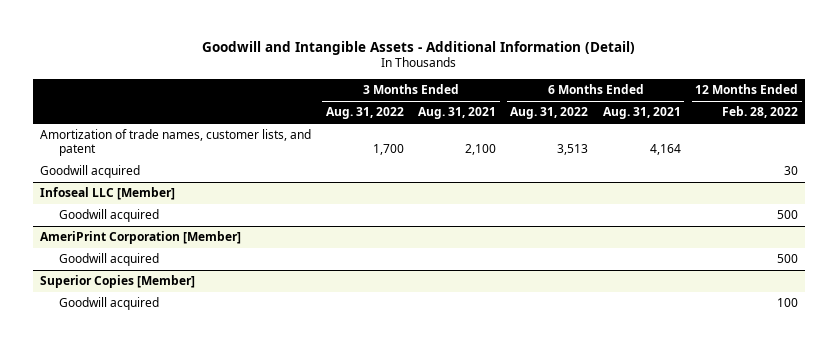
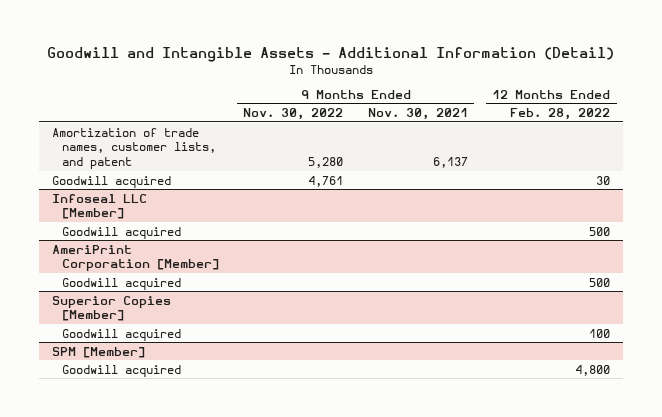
- | 3 Months Ended Aug. 31, 2022 | 3 Months Ended Aug. 31, 2021 | 6 Months Ended Aug. 31, 2022 | 6 Months Ended Aug. 31, 2021 | 12 Months Ended Feb. 28, 2022
+ | 9 Months Ended Nov. 30, 2022 | 9 Months Ended Nov. 30, 2021 | 12 Months Ended Feb. 28, 2022
+ SPM [Member]
+ Goodwill acquired | | | 4,800

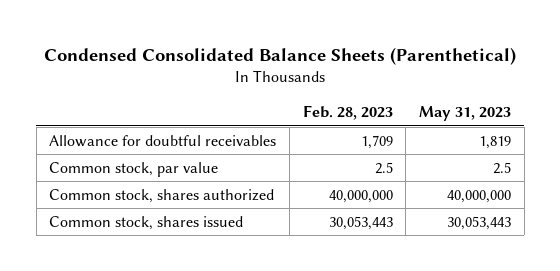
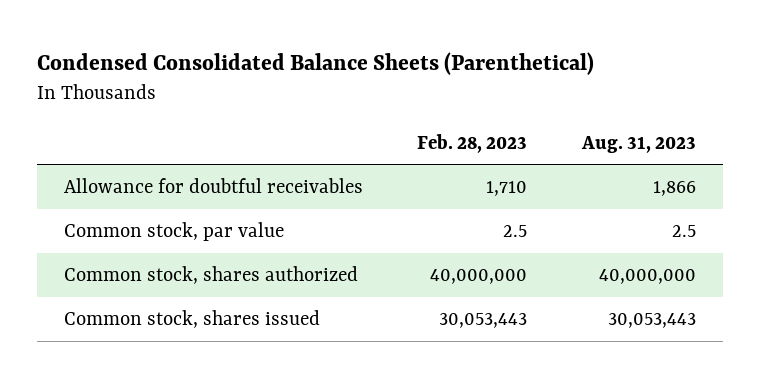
- | Feb. 28, 2023 | May 31, 2023
+ | Feb. 28, 2023 | Aug. 31, 2023
- Allowance for doubtful receivables | 1,709 | 1,819
+ Allowance for doubtful receivables | 1,710 | 1,866

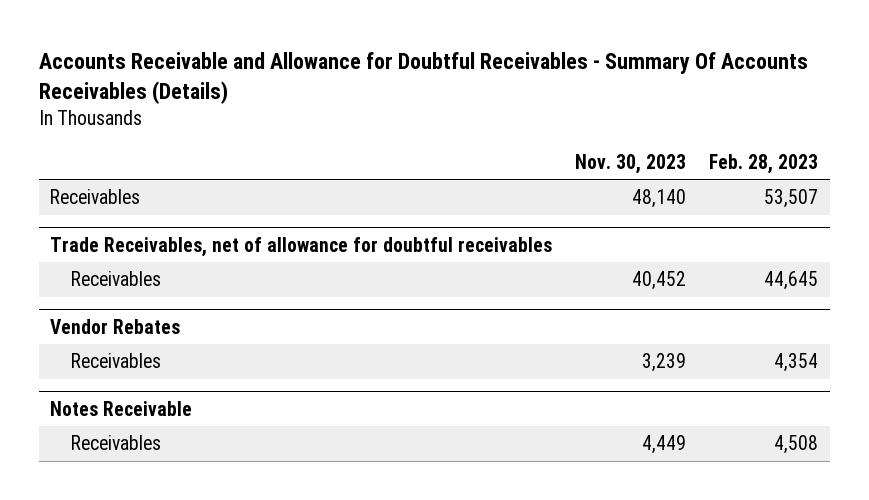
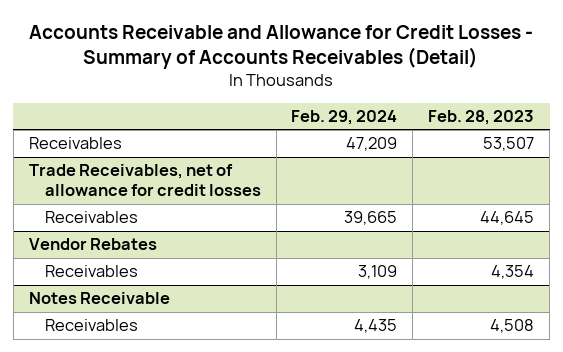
- Accounts Receivable and Allowance for Doubtful Receivables - Summary Of Accounts Receivables (Details)
+ Accounts Receivable and Allowance for Credit Losses - Summary of Accounts Receivables (Detail)
- | Nov. 30, 2023 | Feb. 28, 2023
+ | Feb. 29, 2024 | Feb. 28, 2023
- Trade Receivables, net of allowance for doubtful receivables
+ Trade Receivables, net of allowance for credit losses

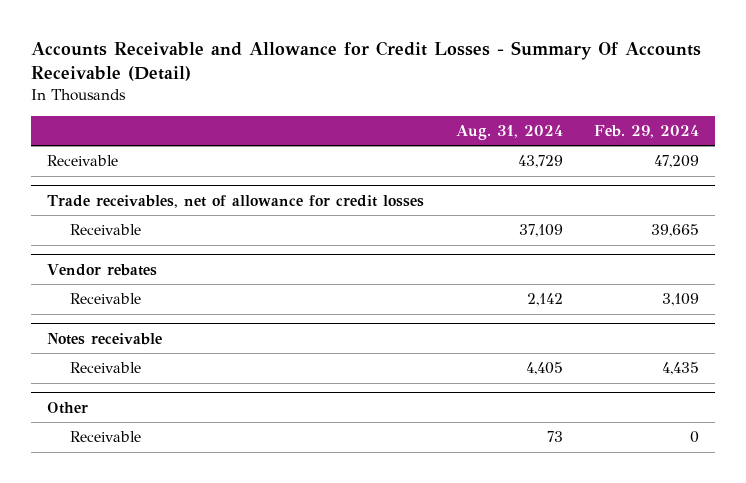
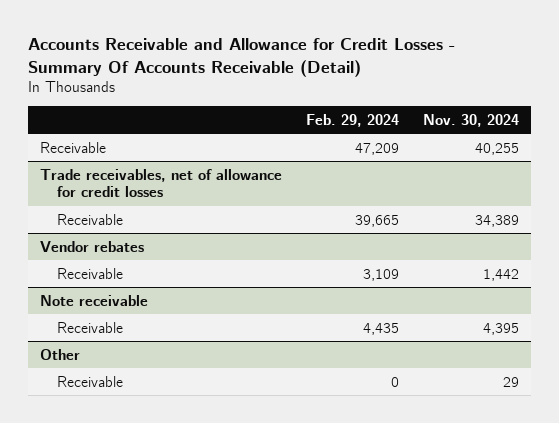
- | Aug. 31, 2024 | Feb. 29, 2024
+ | Feb. 29, 2024 | Nov. 30, 2024
- Notes receivable
+ Note receivable

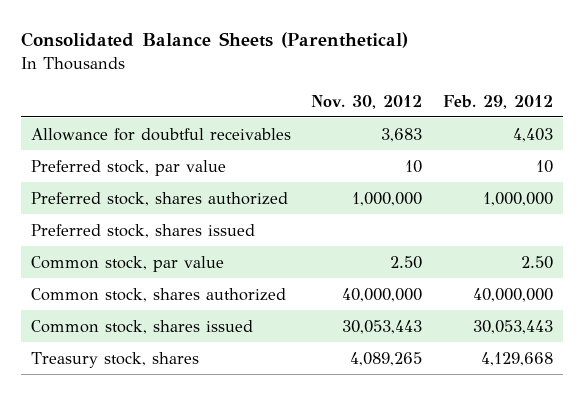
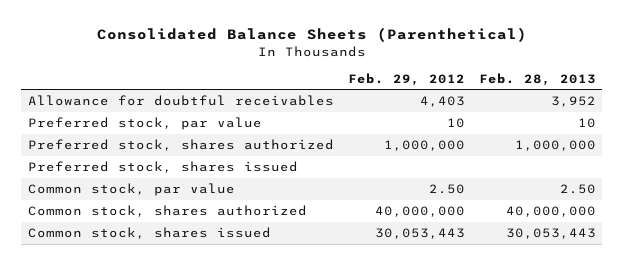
- | Nov. 30, 2012 | Feb. 29, 2012
+ | Feb. 29, 2012 | Feb. 28, 2013
- Treasury stock, shares | 4,089,265 | 4,129,668

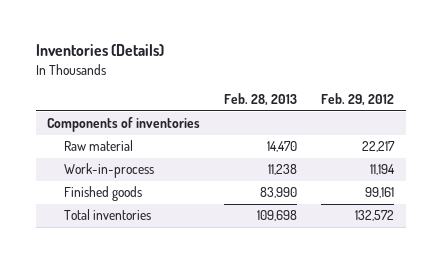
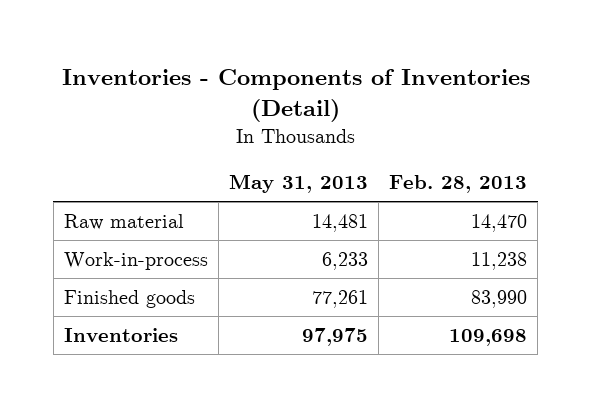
- Inventories (Details)
+ Inventories - Components of Inventories (Detail)
- | Feb. 28, 2013 | Feb. 29, 2012
+ | May 31, 2013 | Feb. 28, 2013
- Components of inventories
- Total inventories | 109,698 | 132,572
+ Inventories | 97,975 | 109,698

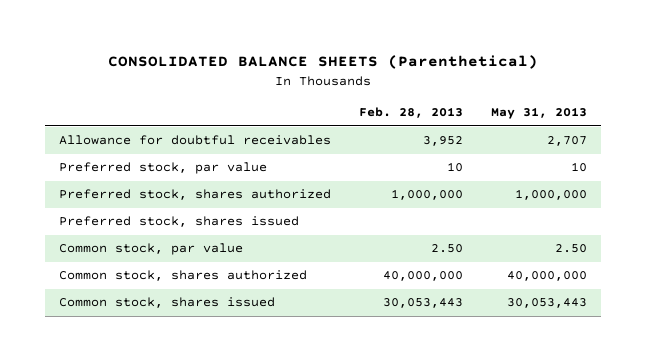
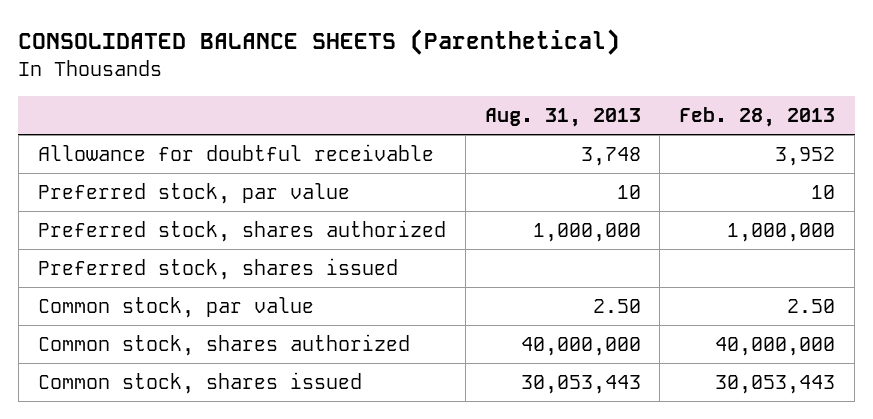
- | Feb. 28, 2013 | May 31, 2013
+ | Aug. 31, 2013 | Feb. 28, 2013
- Allowance for doubtful receivables | 3,952 | 2,707
+ Allowance for doubtful receivable | 3,748 | 3,952

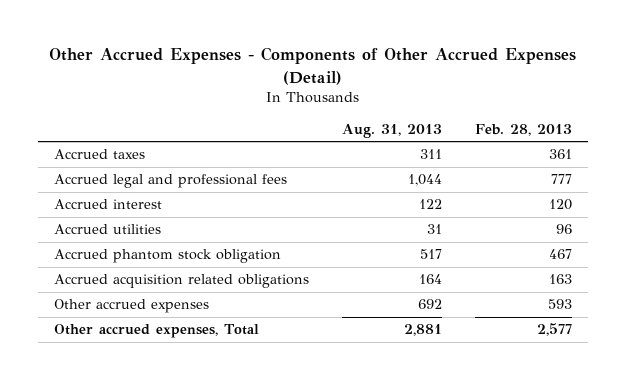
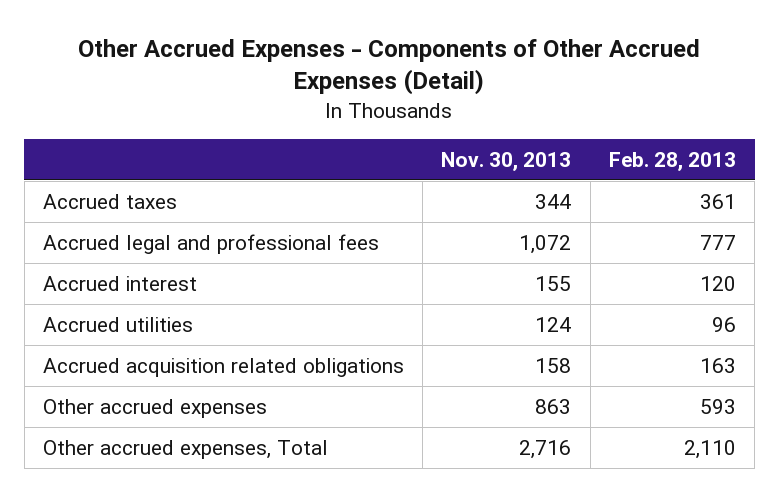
- | Aug. 31, 2013 | Feb. 28, 2013
+ | Nov. 30, 2013 | Feb. 28, 2013
- Accrued phantom stock obligation | 517 | 467
- Other accrued expenses, Total | 2,881 | 2,577
+ Other accrued expenses, Total | 2,716 | 2,110

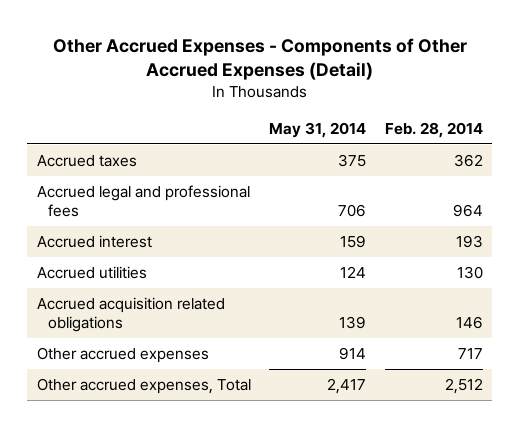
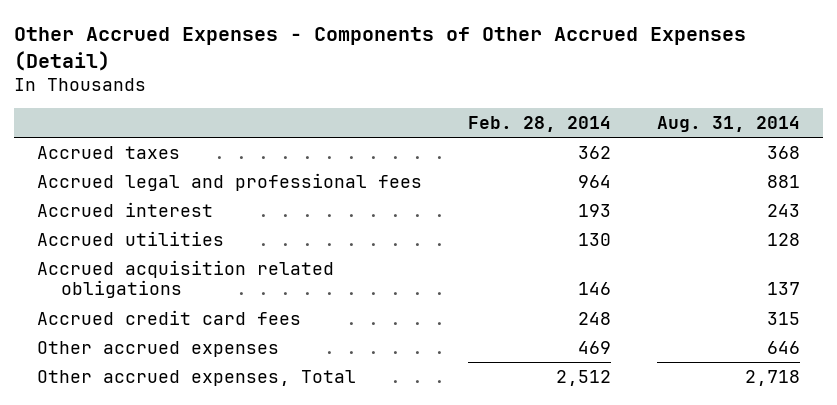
- | May 31, 2014 | Feb. 28, 2014
+ | Feb. 28, 2014 | Aug. 31, 2014
- Other accrued expenses | 914 | 717
+ Accrued credit card fees | 248 | 315
+ Other accrued expenses | 469 | 646

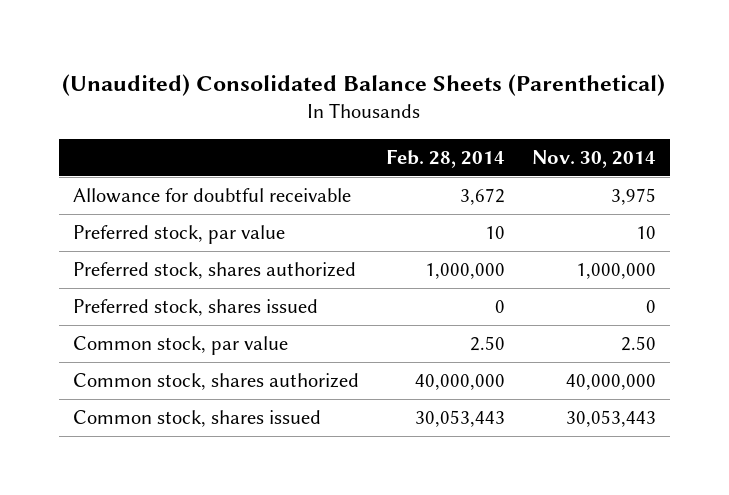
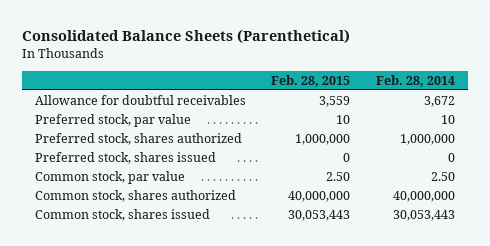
- (Unaudited) Consolidated Balance Sheets (Parenthetical)
+ Consolidated Balance Sheets (Parenthetical)
- | Feb. 28, 2014 | Nov. 30, 2014
+ | Feb. 28, 2015 | Feb. 28, 2014
- Allowance for doubtful receivable | 3,672 | 3,975
+ Allowance for doubtful receivables | 3,559 | 3,672

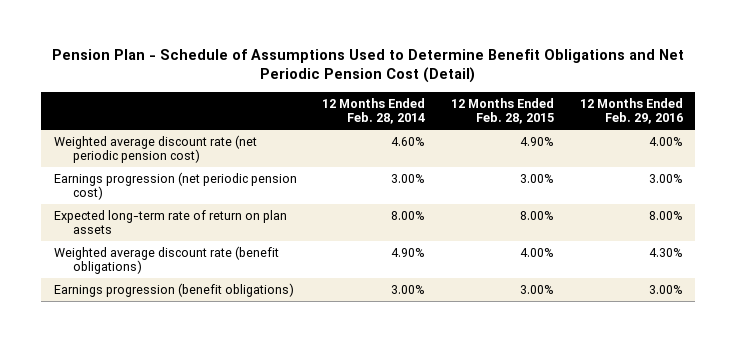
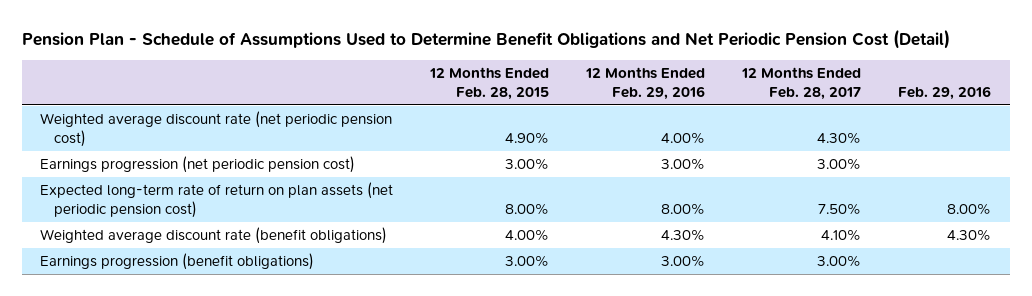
- | 12 Months Ended Feb. 28, 2014 | 12 Months Ended Feb. 28, 2015 | 12 Months Ended Feb. 29, 2016
+ | 12 Months Ended Feb. 28, 2015 | 12 Months Ended Feb. 29, 2016 | 12 Months Ended Feb. 28, 2017 | Feb. 29, 2016
- Expected long-term rate of return on plan assets | 8.00% | 8.00% | 8.00%
+ Expected long-term rate of return on plan assets (net periodic pension cost) | 8.00% | 8.00% | 7.50% | 8.00%

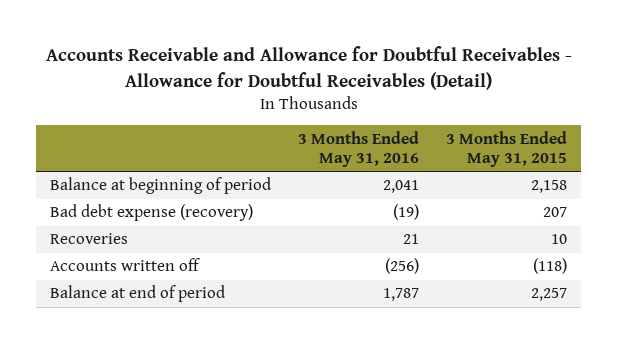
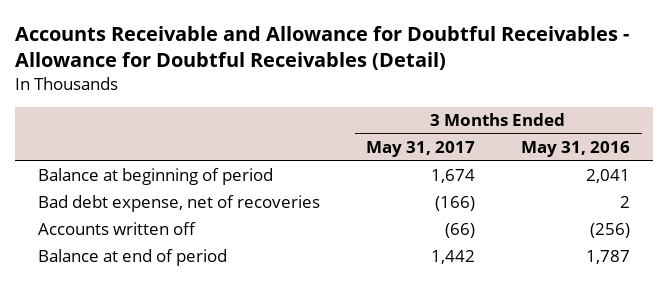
- | 3 Months Ended May 31, 2016 | 3 Months Ended May 31, 2015
+ | 3 Months Ended May 31, 2017 | 3 Months Ended May 31, 2016
- Bad debt expense (recovery) | (19) | 207
- Recoveries | 21 | 10
+ Bad debt expense, net of recoveries | (166) | 2

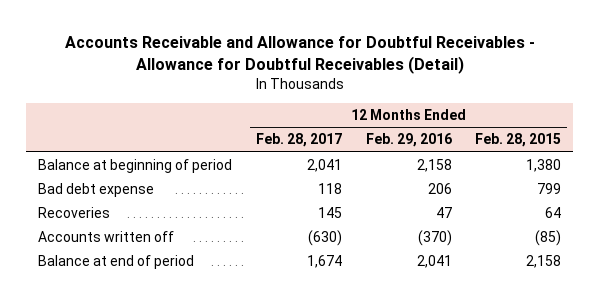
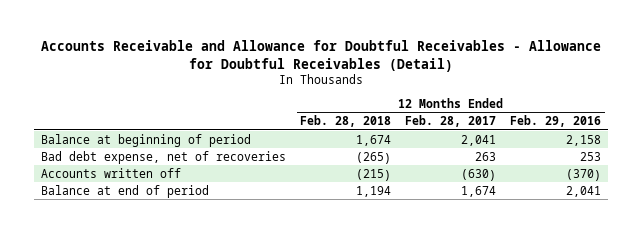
- | 12 Months Ended Feb. 28, 2017 | 12 Months Ended Feb. 29, 2016 | 12 Months Ended Feb. 28, 2015
+ | 12 Months Ended Feb. 28, 2018 | 12 Months Ended Feb. 28, 2017 | 12 Months Ended Feb. 29, 2016
- Bad debt expense | 118 | 206 | 799
- Recoveries | 145 | 47 | 64
+ Bad debt expense, net of recoveries | (265) | 263 | 253

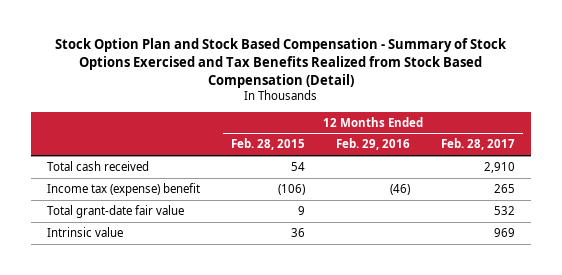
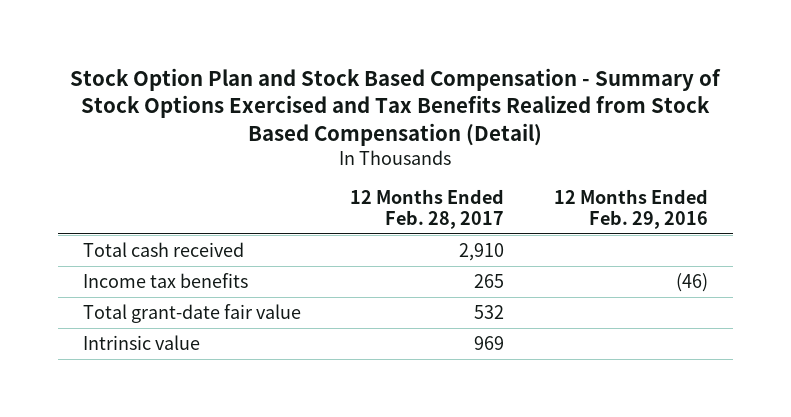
- | 12 Months Ended Feb. 28, 2015 | 12 Months Ended Feb. 29, 2016 | 12 Months Ended Feb. 28, 2017
+ | 12 Months Ended Feb. 28, 2017 | 12 Months Ended Feb. 29, 2016
- Income tax (expense) benefit | (106) | (46) | 265
+ Income tax benefits | 265 | (46)

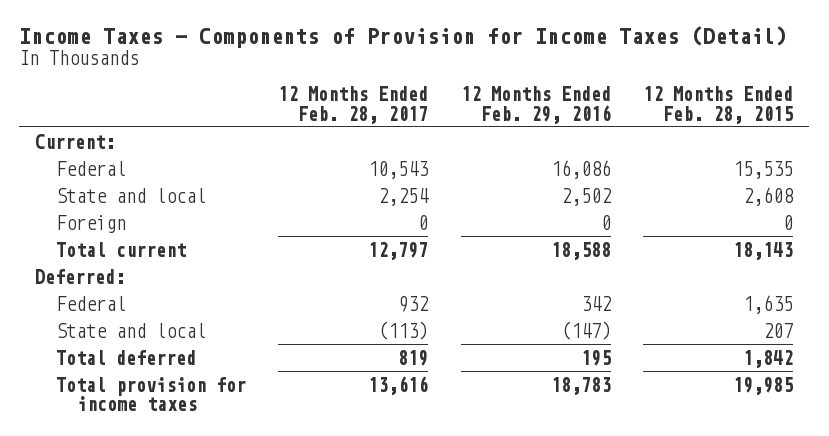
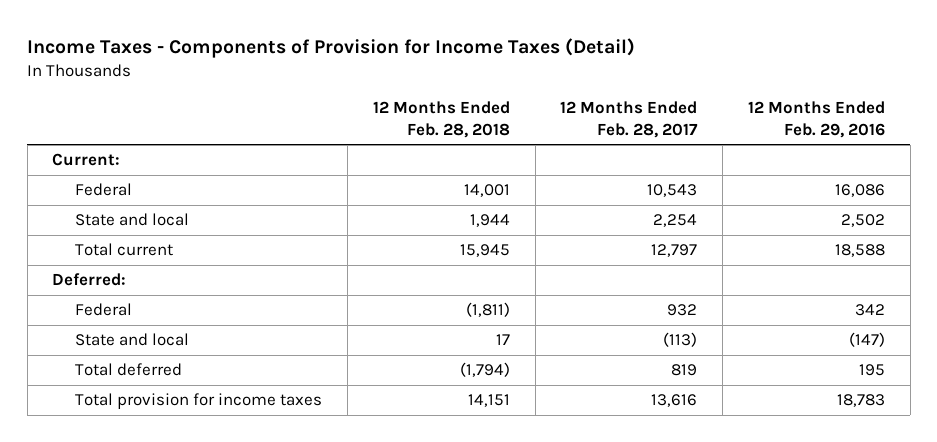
- | 12 Months Ended Feb. 28, 2017 | 12 Months Ended Feb. 29, 2016 | 12 Months Ended Feb. 28, 2015
+ | 12 Months Ended Feb. 28, 2018 | 12 Months Ended Feb. 28, 2017 | 12 Months Ended Feb. 29, 2016
- Foreign | 0 | 0 | 0

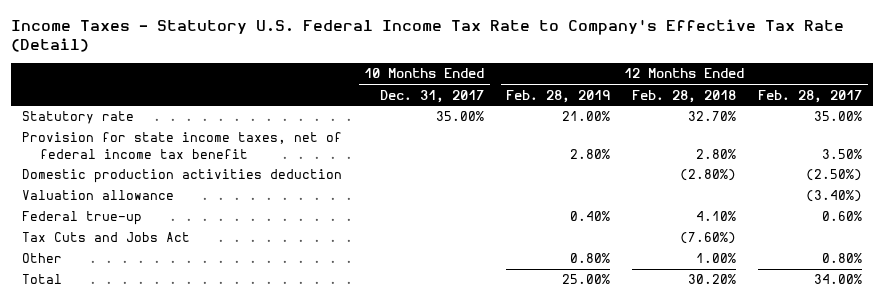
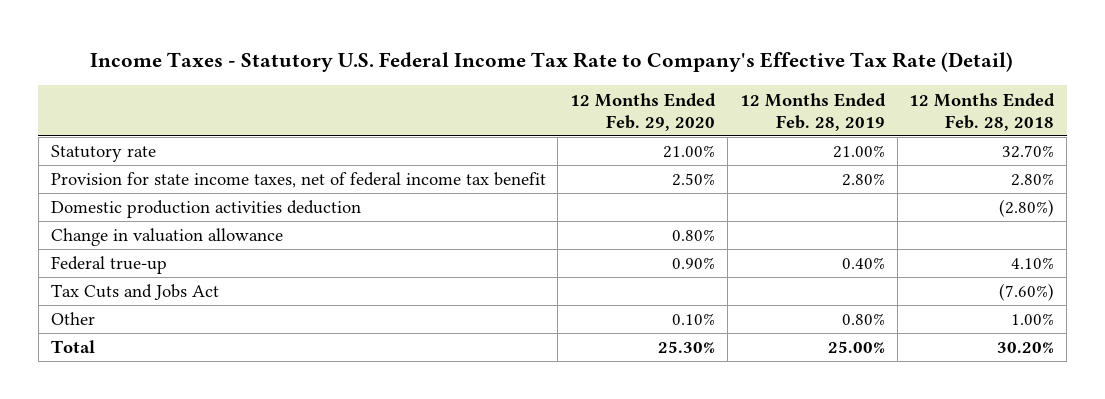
- | 10 Months Ended Dec. 31, 2017 | 12 Months Ended Feb. 28, 2019 | 12 Months Ended Feb. 28, 2018 | 12 Months Ended Feb. 28, 2017
+ | 12 Months Ended Feb. 29, 2020 | 12 Months Ended Feb. 28, 2019 | 12 Months Ended Feb. 28, 2018
- Valuation allowance | | | | (3.40%)
+ Change in valuation allowance | 0.80% | |

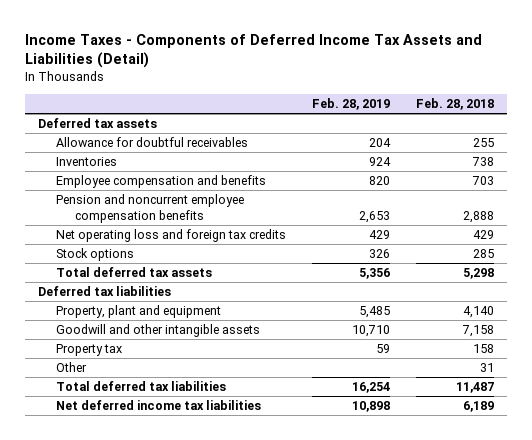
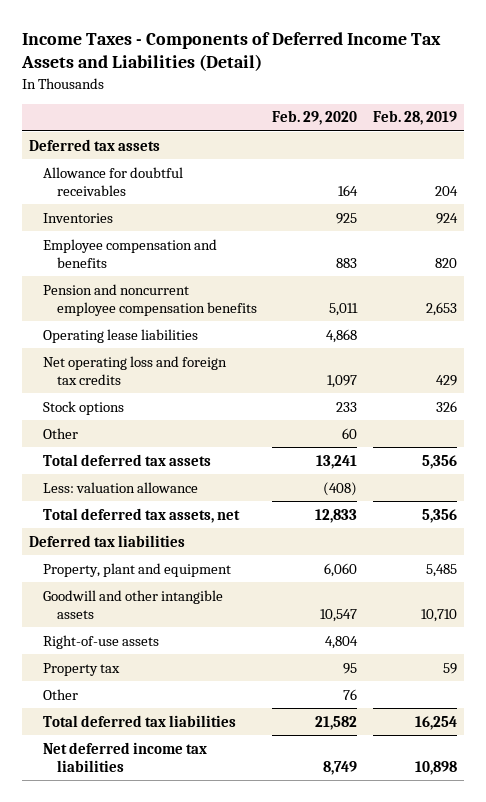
- | Feb. 28, 2019 | Feb. 28, 2018
+ | Feb. 29, 2020 | Feb. 28, 2019
+ Operating lease liabilities | 4,868 |
+ Other | 60 |
+ Less: valuation allowance | (408) |
+ Total deferred tax assets, net | 12,833 | 5,356
+ Right-of-use assets | 4,804 |

